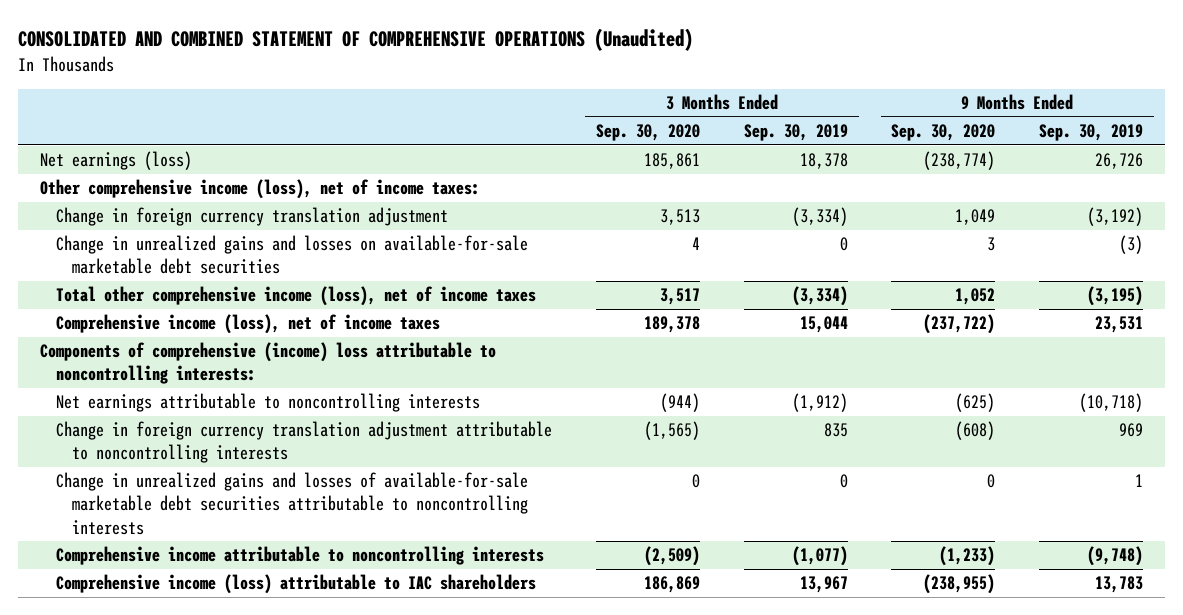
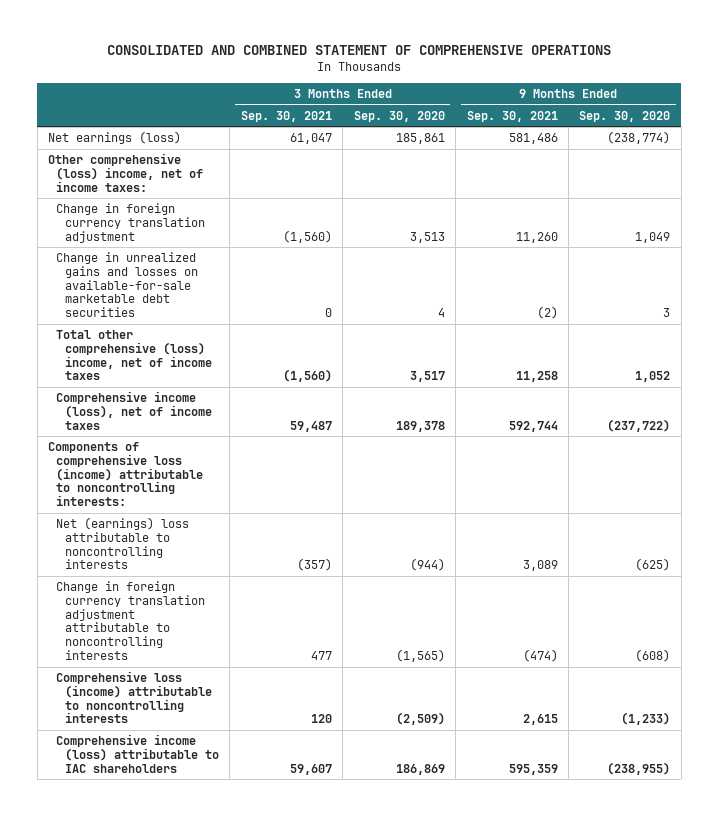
- CONSOLIDATED AND COMBINED STATEMENT OF COMPREHENSIVE OPERATIONS (Unaudited)
+ CONSOLIDATED AND COMBINED STATEMENT OF COMPREHENSIVE OPERATIONS
- | 3 Months Ended Sep. 30, 2020 | 3 Months Ended Sep. 30, 2019 | 9 Months Ended Sep. 30, 2020 | 9 Months Ended Sep. 30, 2019
+ | 3 Months Ended Sep. 30, 2021 | 3 Months Ended Sep. 30, 2020 | 9 Months Ended Sep. 30, 2021 | 9 Months Ended Sep. 30, 2020
- Other comprehensive income (loss), net of income taxes:
+ Other comprehensive (loss) income, net of income taxes:
- Total other comprehensive income (loss), net of income taxes | 3,517 | (3,334) | 1,052 | (3,195)
+ Total other comprehensive (loss) income, net of income taxes | (1,560) | 3,517 | 11,258 | 1,052
- Components of comprehensive (income) loss attributable to noncontrolling interests:
- Net earnings attributable to noncontrolling interests | (944) | (1,912) | (625) | (10,718)
+ Components of comprehensive loss (income) attributable to noncontrolling interests:
+ Net (earnings) loss attributable to noncontrolling interests | (357) | (944) | 3,089 | (625)
- Change in unrealized gains and losses of available-for-sale marketable debt securities attributable to noncontrolling interests | 0 | 0 | 0 | 1
- Comprehensive income attributable to noncontrolling interests | (2,509) | (1,077) | (1,233) | (9,748)
+ Comprehensive loss (income) attributable to noncontrolling interests | 120 | (2,509) | 2,615 | (1,233)

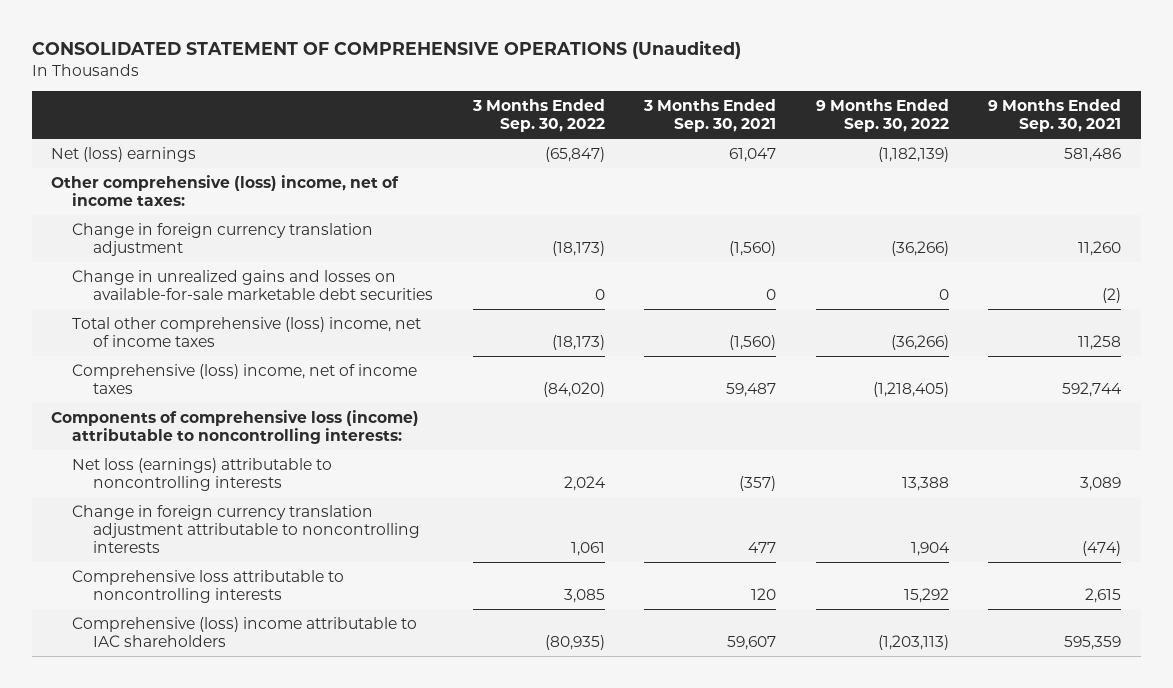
- CONSOLIDATED AND COMBINED STATEMENT OF COMPREHENSIVE OPERATIONS
+ CONSOLIDATED STATEMENT OF COMPREHENSIVE OPERATIONS (Unaudited)
- | 3 Months Ended Sep. 30, 2021 | 3 Months Ended Sep. 30, 2020 | 9 Months Ended Sep. 30, 2021 | 9 Months Ended Sep. 30, 2020
+ | 3 Months Ended Sep. 30, 2022 | 3 Months Ended Sep. 30, 2021 | 9 Months Ended Sep. 30, 2022 | 9 Months Ended Sep. 30, 2021
- Net earnings (loss) | 61,047 | 185,861 | 581,486 | (238,774)
+ Net (loss) earnings | (65,847) | 61,047 | (1,182,139) | 581,486
- Comprehensive income (loss), net of income taxes | 59,487 | 189,378 | 592,744 | (237,722)
+ Comprehensive (loss) income, net of income taxes | (84,020) | 59,487 | (1,218,405) | 592,744
- Net (earnings) loss attributable to noncontrolling interests | (357) | (944) | 3,089 | (625)
+ Net loss (earnings) attributable to noncontrolling interests | 2,024 | (357) | 13,388 | 3,089
- Comprehensive loss (income) attributable to noncontrolling interests | 120 | (2,509) | 2,615 | (1,233)
- Comprehensive income (loss) attributable to IAC shareholders | 59,607 | 186,869 | 595,359 | (238,955)
+ Comprehensive loss attributable to noncontrolling interests | 3,085 | 120 | 15,292 | 2,615
+ Comprehensive (loss) income attributable to IAC shareholders | (80,935) | 59,607 | (1,203,113) | 595,359

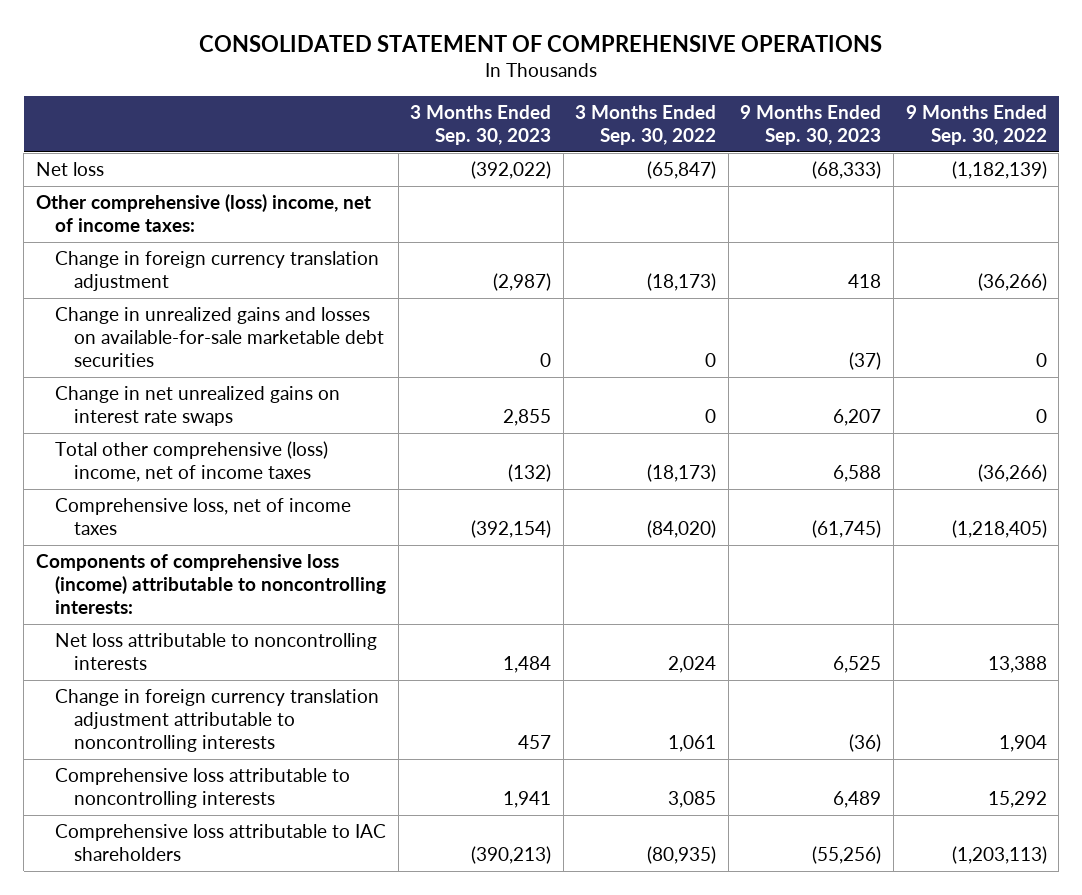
- CONSOLIDATED STATEMENT OF COMPREHENSIVE OPERATIONS (Unaudited)
+ CONSOLIDATED STATEMENT OF COMPREHENSIVE OPERATIONS
- | 3 Months Ended Sep. 30, 2022 | 3 Months Ended Sep. 30, 2021 | 9 Months Ended Sep. 30, 2022 | 9 Months Ended Sep. 30, 2021
+ | 3 Months Ended Sep. 30, 2023 | 3 Months Ended Sep. 30, 2022 | 9 Months Ended Sep. 30, 2023 | 9 Months Ended Sep. 30, 2022
- Net (loss) earnings | (65,847) | 61,047 | (1,182,139) | 581,486
+ Net loss | (392,022) | (65,847) | (68,333) | (1,182,139)
+ Change in net unrealized gains on interest rate swaps | 2,855 | 0 | 6,207 | 0
- Comprehensive (loss) income, net of income taxes | (84,020) | 59,487 | (1,218,405) | 592,744
+ Comprehensive loss, net of income taxes | (392,154) | (84,020) | (61,745) | (1,218,405)
- Net loss (earnings) attributable to noncontrolling interests | 2,024 | (357) | 13,388 | 3,089
+ Net loss attributable to noncontrolling interests | 1,484 | 2,024 | 6,525 | 13,388
- Comprehensive (loss) income attributable to IAC shareholders | (80,935) | 59,607 | (1,203,113) | 595,359
+ Comprehensive loss attributable to IAC shareholders | (390,213) | (80,935) | (55,256) | (1,203,113)

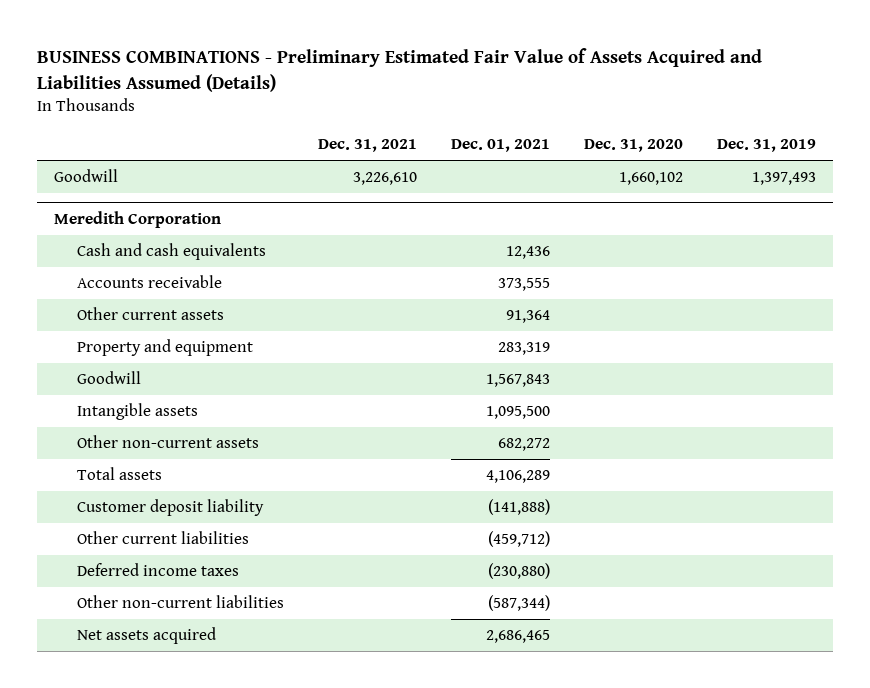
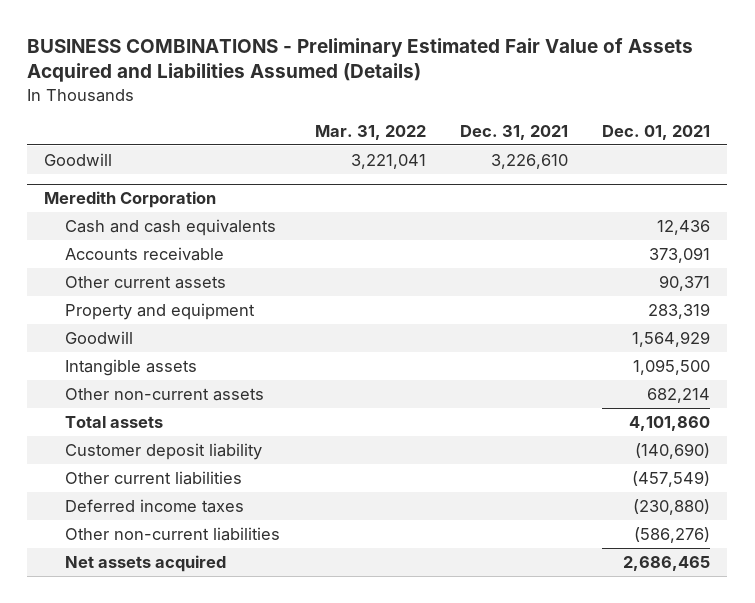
- | Dec. 31, 2021 | Dec. 01, 2021 | Dec. 31, 2020 | Dec. 31, 2019
+ | Mar. 31, 2022 | Dec. 31, 2021 | Dec. 01, 2021
@ Meredith Corporation
- Accounts receivable | | 373,555 | |
- Other current assets | | 91,364 | |
+ Accounts receivable | | | 373,091
+ Other current assets | | | 90,371
- Goodwill | | 1,567,843 | |
+ Goodwill | | | 1,564,929
- Other non-current assets | | 682,272 | |
- Total assets | | 4,106,289 | |
- Customer deposit liability | | (141,888) | |
- Other current liabilities | | (459,712) | |
+ Other non-current assets | | | 682,214
+ Total assets | | | 4,101,860
+ Customer deposit liability | | | (140,690)
+ Other current liabilities | | | (457,549)
- Other non-current liabilities | | (587,344) | |
+ Other non-current liabilities | | | (586,276)

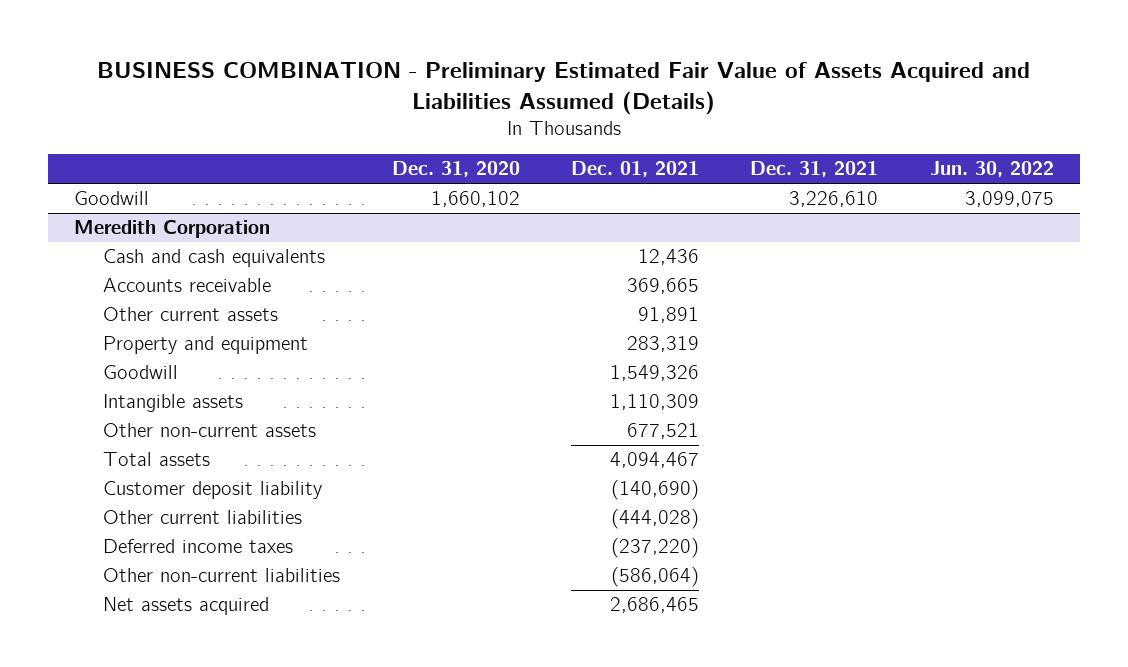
- BUSINESS COMBINATIONS - Preliminary Estimated Fair Value of Assets Acquired and Liabilities Assumed (Details)
+ BUSINESS COMBINATION - Preliminary Estimated Fair Value of Assets Acquired and Liabilities Assumed (Details)
- | Mar. 31, 2022 | Dec. 31, 2021 | Dec. 01, 2021
+ | Dec. 31, 2020 | Dec. 01, 2021 | Dec. 31, 2021 | Jun. 30, 2022
@ Meredith Corporation
- Accounts receivable | | | 373,091
- Other current assets | | | 90,371
+ Accounts receivable | | 369,665 | |
+ Other current assets | | 91,891 | |
- Goodwill | | | 1,564,929
- Intangible assets | | | 1,095,500
- Other non-current assets | | | 682,214
- Total assets | | | 4,101,860
+ Goodwill | | 1,549,326 | |
+ Intangible assets | | 1,110,309 | |
+ Other non-current assets | | 677,521 | |
+ Total assets | | 4,094,467 | |
- Other current liabilities | | | (457,549)
- Deferred income taxes | | | (230,880)
- Other non-current liabilities | | | (586,276)
+ Other current liabilities | | (444,028) | |
+ Deferred income taxes | | (237,220) | |
+ Other non-current liabilities | | (586,064) | |

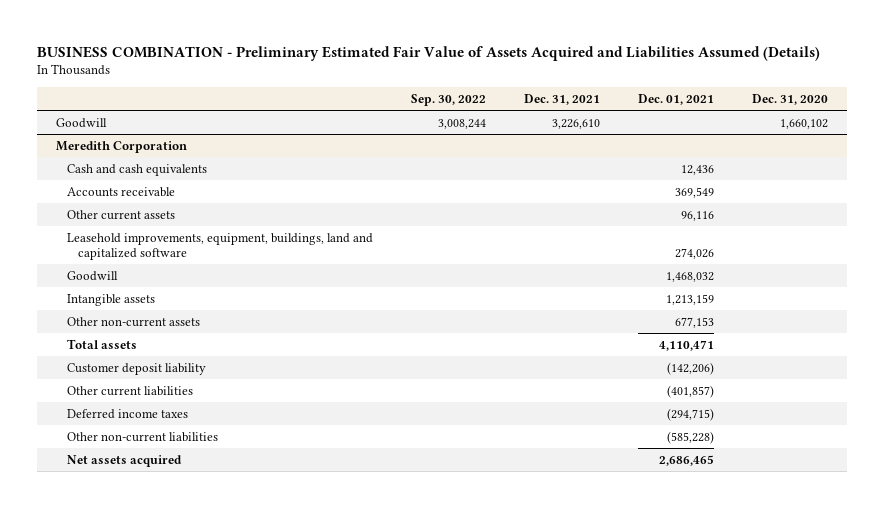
- | Dec. 31, 2020 | Dec. 01, 2021 | Dec. 31, 2021 | Jun. 30, 2022
+ | Sep. 30, 2022 | Dec. 31, 2021 | Dec. 01, 2021 | Dec. 31, 2020
@ Meredith Corporation
- Accounts receivable | | 369,665 | |
- Other current assets | | 91,891 | |
- Property and equipment | | 283,319 | |
- Goodwill | | 1,549,326 | |
- Intangible assets | | 1,110,309 | |
- Other non-current assets | | 677,521 | |
- Total assets | | 4,094,467 | |
- Customer deposit liability | | (140,690) | |
- Other current liabilities | | (444,028) | |
- Deferred income taxes | | (237,220) | |
- Other non-current liabilities | | (586,064) | |
+ Accounts receivable | | | 369,549 |
+ Other current assets | | | 96,116 |
+ Leasehold improvements, equipment, buildings, land and capitalized software | | | 274,026 |
+ Goodwill | | | 1,468,032 |
+ Intangible assets | | | 1,213,159 |
+ Other non-current assets | | | 677,153 |
+ Total assets | | | 4,110,471 |
+ Customer deposit liability | | | (142,206) |
+ Other current liabilities | | | (401,857) |
+ Deferred income taxes | | | (294,715) |
+ Other non-current liabilities | | | (585,228) |

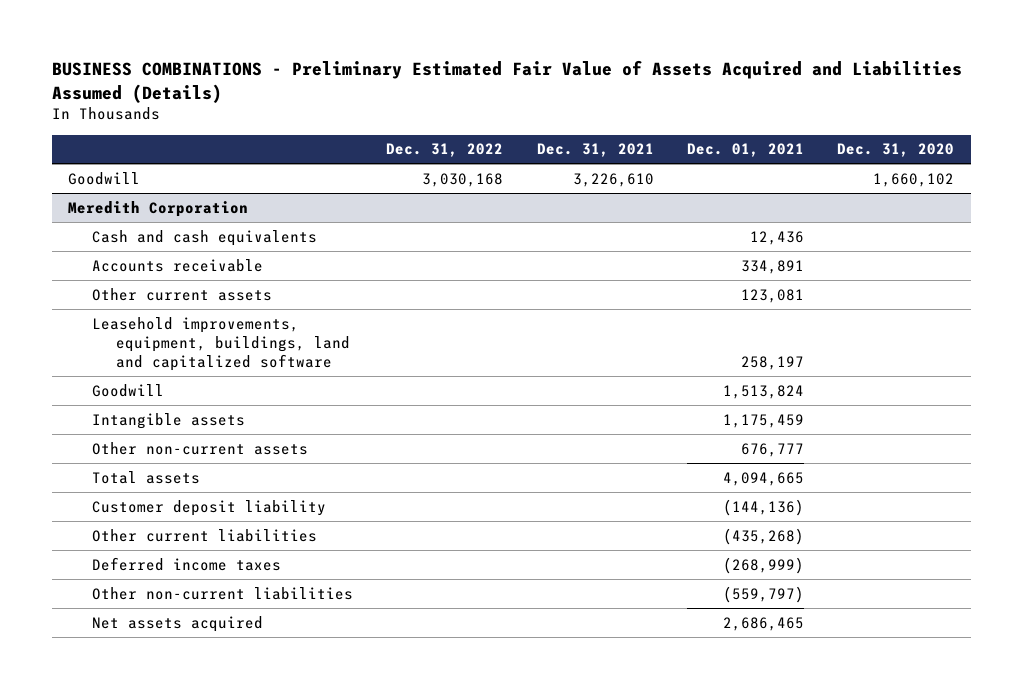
- BUSINESS COMBINATION - Preliminary Estimated Fair Value of Assets Acquired and Liabilities Assumed (Details)
+ BUSINESS COMBINATIONS - Preliminary Estimated Fair Value of Assets Acquired and Liabilities Assumed (Details)
- | Sep. 30, 2022 | Dec. 31, 2021 | Dec. 01, 2021 | Dec. 31, 2020
+ | Dec. 31, 2022 | Dec. 31, 2021 | Dec. 01, 2021 | Dec. 31, 2020
@ Meredith Corporation
- Accounts receivable | | | 369,549 |
- Other current assets | | | 96,116 |
- Leasehold improvements, equipment, buildings, land and capitalized software | | | 274,026 |
- Goodwill | | | 1,468,032 |
- Intangible assets | | | 1,213,159 |
- Other non-current assets | | | 677,153 |
- Total assets | | | 4,110,471 |
- Customer deposit liability | | | (142,206) |
- Other current liabilities | | | (401,857) |
- Deferred income taxes | | | (294,715) |
- Other non-current liabilities | | | (585,228) |
+ Accounts receivable | | | 334,891 |
+ Other current assets | | | 123,081 |
+ Leasehold improvements, equipment, buildings, land and capitalized software | | | 258,197 |
+ Goodwill | | | 1,513,824 |
+ Intangible assets | | | 1,175,459 |
+ Other non-current assets | | | 676,777 |
+ Total assets | | | 4,094,665 |
+ Customer deposit liability | | | (144,136) |
+ Other current liabilities | | | (435,268) |
+ Deferred income taxes | | | (268,999) |
+ Other non-current liabilities | | | (559,797) |

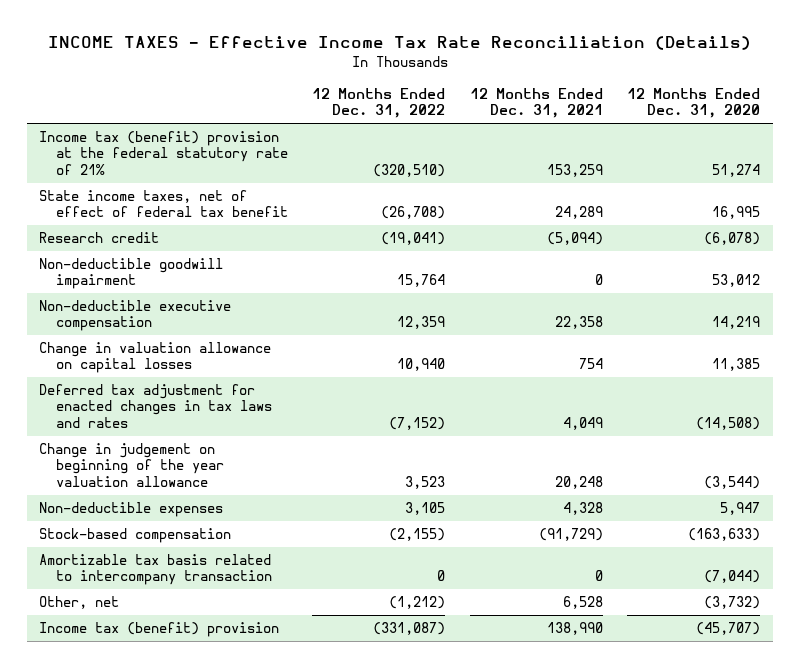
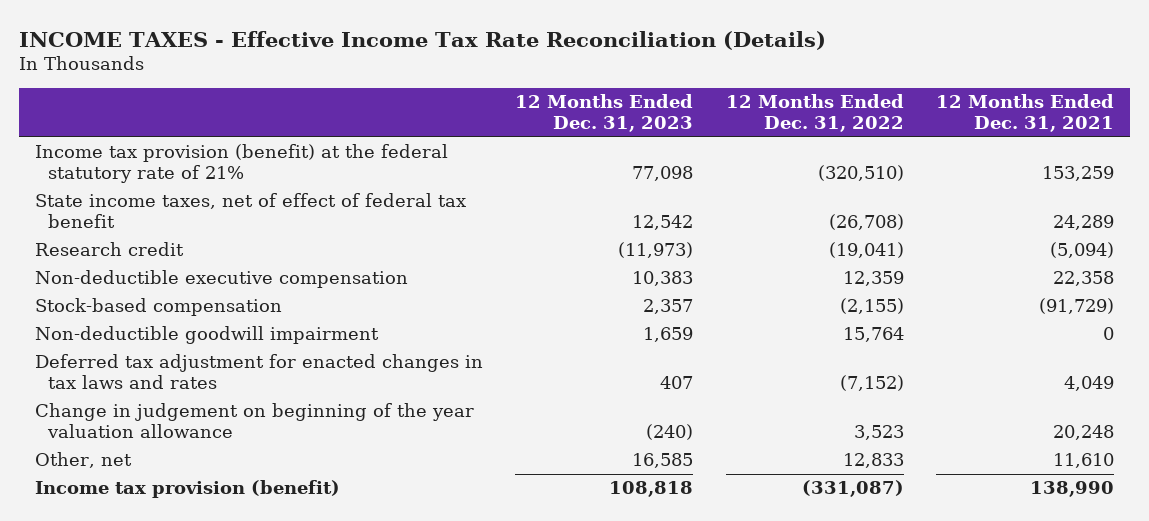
- | 12 Months Ended Dec. 31, 2022 | 12 Months Ended Dec. 31, 2021 | 12 Months Ended Dec. 31, 2020
+ | 12 Months Ended Dec. 31, 2023 | 12 Months Ended Dec. 31, 2022 | 12 Months Ended Dec. 31, 2021
- Income tax (benefit) provision at the federal statutory rate of 21% | (320,510) | 153,259 | 51,274
+ Income tax provision (benefit) at the federal statutory rate of 21% | 77,098 | (320,510) | 153,259
- Change in valuation allowance on capital losses | 10,940 | 754 | 11,385
moved up: Stock-based compensation | 2,357 | (2,155) | (91,729)
moved down: Non-deductible goodwill impairment | 1,659 | 15,764 | 0
- Non-deductible expenses | 3,105 | 4,328 | 5,947
- Amortizable tax basis related to intercompany transaction | 0 | 0 | (7,044)
- Other, net | (1,212) | 6,528 | (3,732)
- Income tax (benefit) provision | (331,087) | 138,990 | (45,707)
+ Other, net | 16,585 | 12,833 | 11,610
+ Income tax provision (benefit) | 108,818 | (331,087) | 138,990

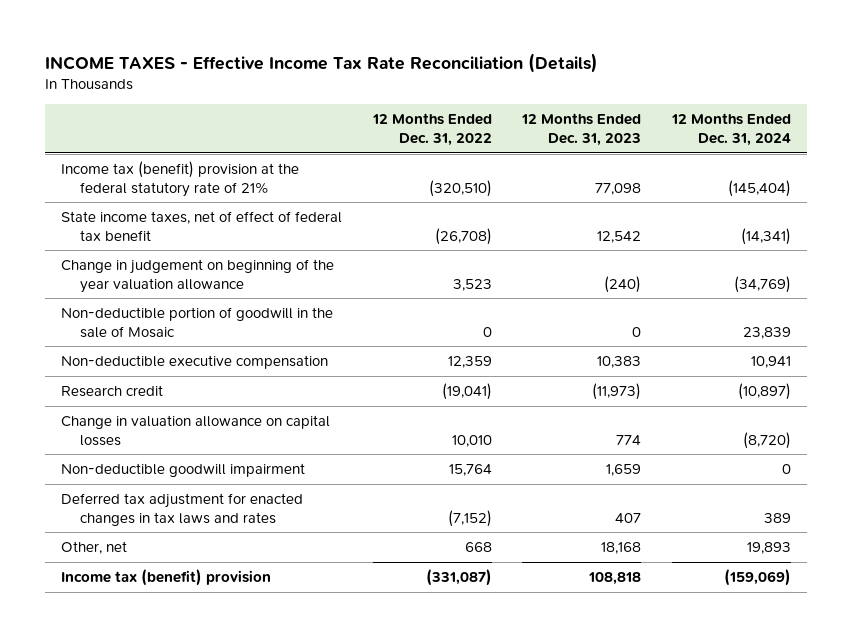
- | 12 Months Ended Dec. 31, 2023 | 12 Months Ended Dec. 31, 2022 | 12 Months Ended Dec. 31, 2021
+ | 12 Months Ended Dec. 31, 2022 | 12 Months Ended Dec. 31, 2023 | 12 Months Ended Dec. 31, 2024
- Income tax provision (benefit) at the federal statutory rate of 21% | 77,098 | (320,510) | 153,259
+ Income tax (benefit) provision at the federal statutory rate of 21% | (320,510) | 77,098 | (145,404)
moved up: Change in judgement on beginning of the year valuation allowance | 3,523 | (240) | (34,769)
+ Non-deductible portion of goodwill in the sale of Mosaic | 0 | 0 | 23,839
- Stock-based compensation | 2,357 | (2,155) | (91,729)
moved down: Research credit | (19,041) | (11,973) | (10,897)
+ Change in valuation allowance on capital losses | 10,010 | 774 | (8,720)
- Other, net | 16,585 | 12,833 | 11,610
- Income tax provision (benefit) | 108,818 | (331,087) | 138,990
+ Other, net | 668 | 18,168 | 19,893
+ Income tax (benefit) provision | (331,087) | 108,818 | (159,069)

